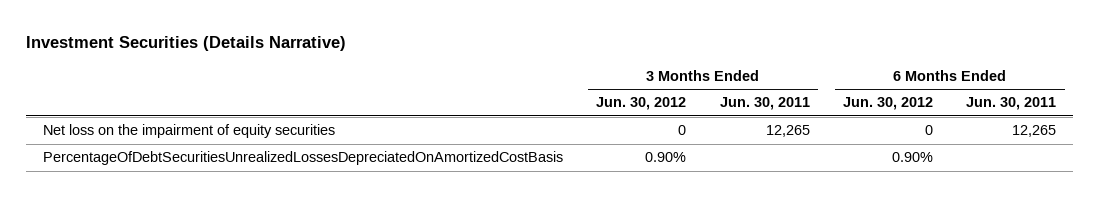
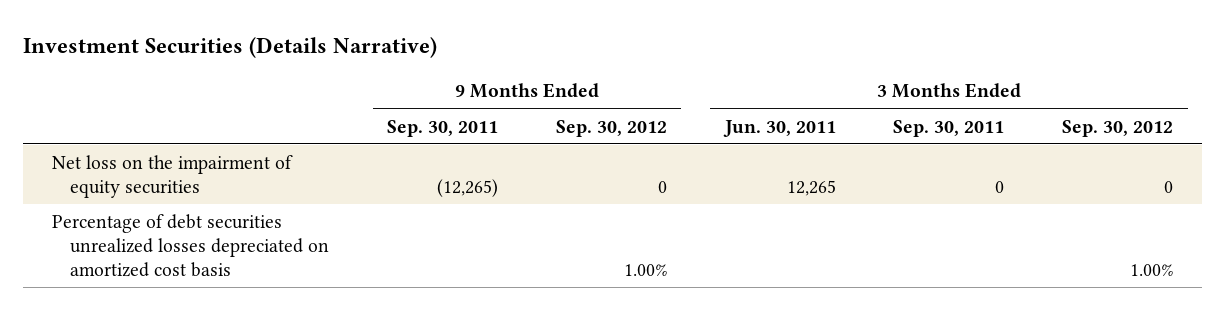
- | 3 Months Ended Jun. 30, 2012 | 3 Months Ended Jun. 30, 2011 | 6 Months Ended Jun. 30, 2012 | 6 Months Ended Jun. 30, 2011
+ | 9 Months Ended Sep. 30, 2011 | 9 Months Ended Sep. 30, 2012 | 3 Months Ended Jun. 30, 2011 | 3 Months Ended Sep. 30, 2011 | 3 Months Ended Sep. 30, 2012
- PercentageOfDebtSecuritiesUnrealizedLossesDepreciatedOnAmortizedCostBasis | 0.90% | | 0.90% |
+ Percentage of debt securities unrealized losses depreciated on amortized cost basis | | 1.00% | | | 1.00%

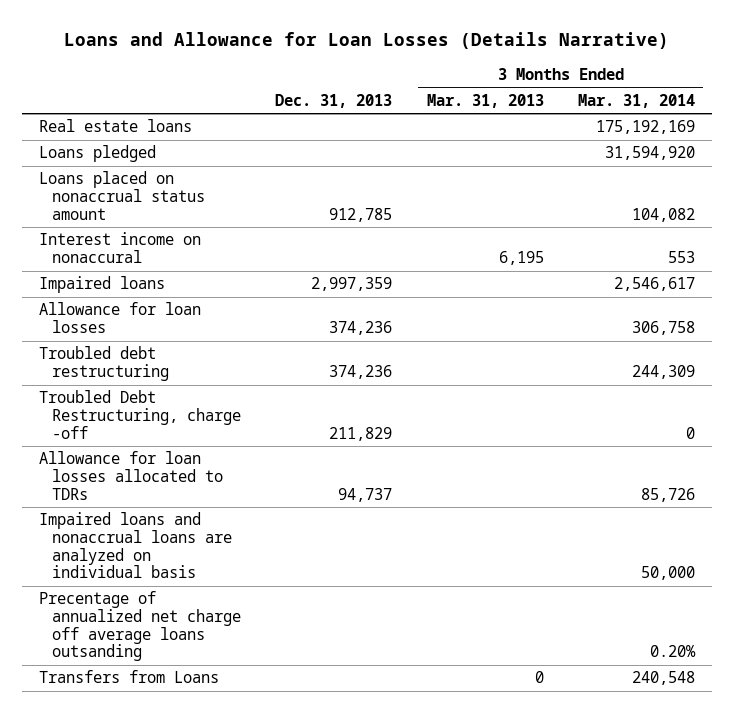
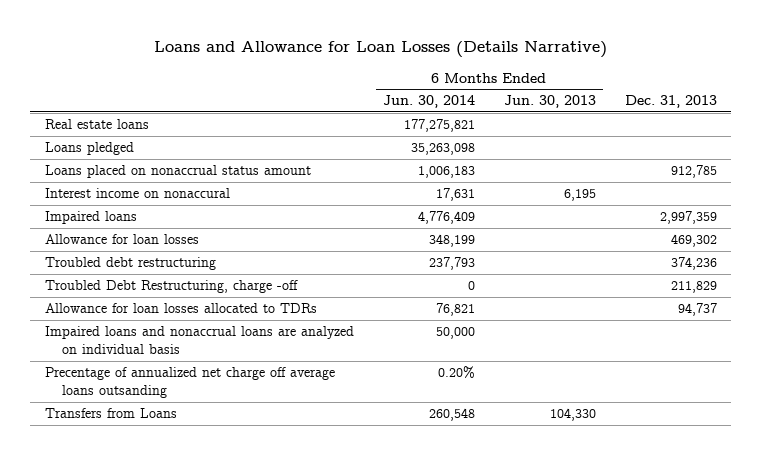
- | Dec. 31, 2013 | 3 Months Ended Mar. 31, 2013 | 3 Months Ended Mar. 31, 2014
+ | 6 Months Ended Jun. 30, 2014 | 6 Months Ended Jun. 30, 2013 | Dec. 31, 2013
- Allowance for loan losses | 374,236 | | 306,758
+ Allowance for loan losses | 348,199 | | 469,302

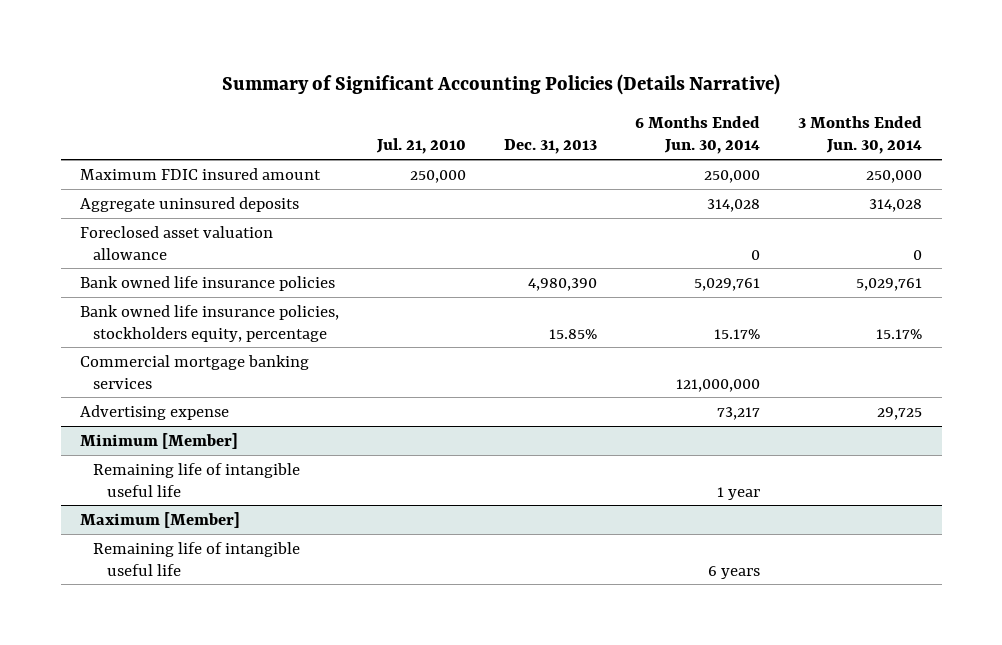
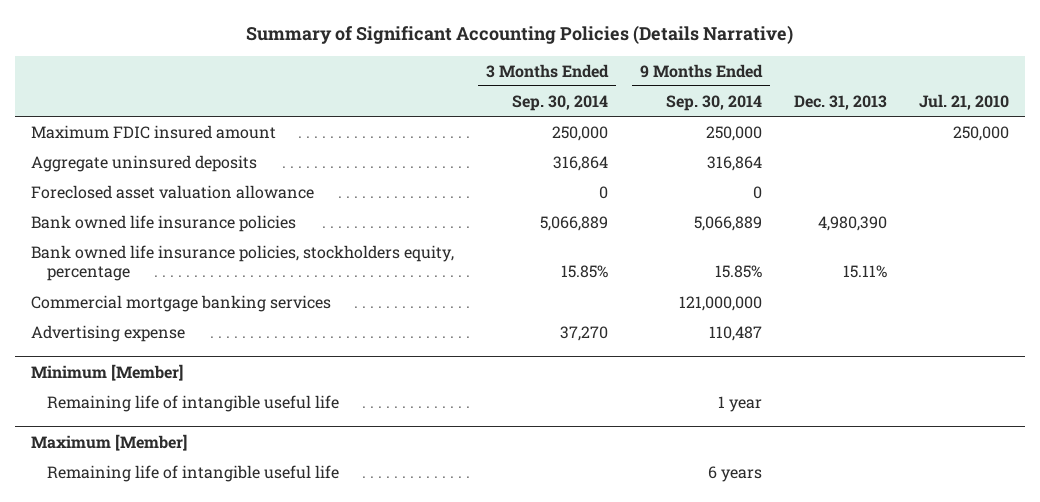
- | Jul. 21, 2010 | Dec. 31, 2013 | 6 Months Ended Jun. 30, 2014 | 3 Months Ended Jun. 30, 2014
+ | 3 Months Ended Sep. 30, 2014 | 9 Months Ended Sep. 30, 2014 | Dec. 31, 2013 | Jul. 21, 2010
- Bank owned life insurance policies, stockholders equity, percentage | | 15.85% | 15.17% | 15.17%
+ Bank owned life insurance policies, stockholders equity, percentage | 15.85% | 15.85% | 15.11% |

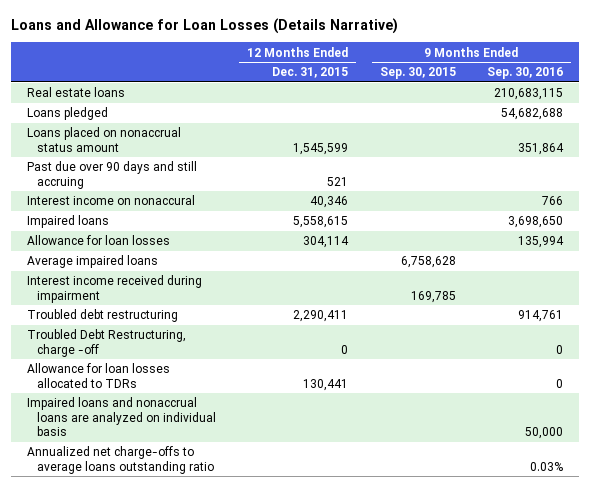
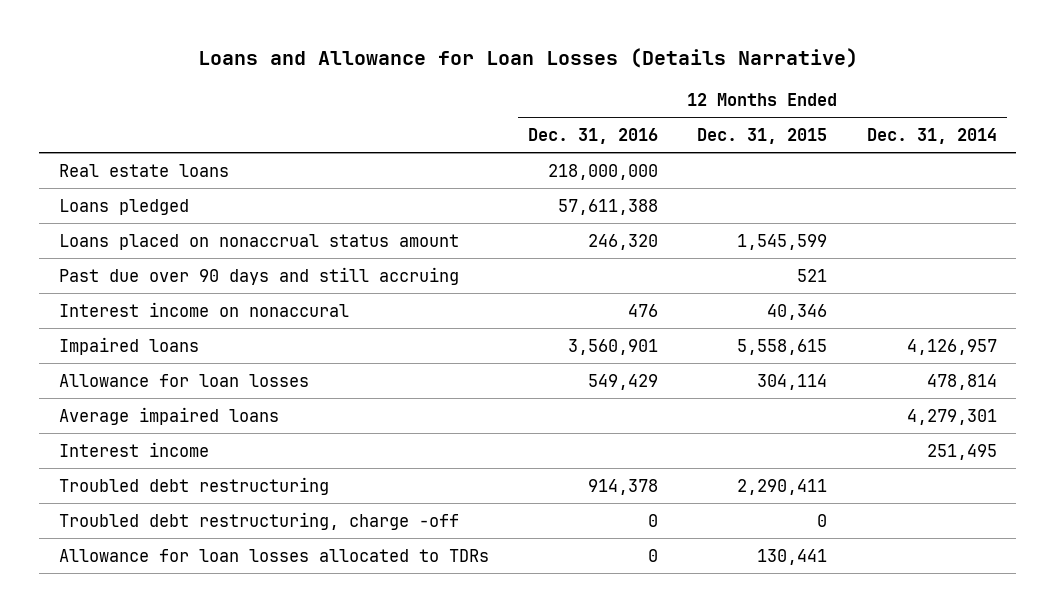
- | 12 Months Ended Dec. 31, 2015 | 9 Months Ended Sep. 30, 2015 | 9 Months Ended Sep. 30, 2016
+ | 12 Months Ended Dec. 31, 2016 | 12 Months Ended Dec. 31, 2015 | 12 Months Ended Dec. 31, 2014
- Interest income received during impairment | | 169,785 |
+ Interest income | | | 251,495
- Troubled Debt Restructuring, charge -off | 0 | | 0
+ Troubled debt restructuring, charge -off | 0 | 0 |
- Impaired loans and nonaccrual loans are analyzed on individual basis | | | 50,000
- Annualized net charge-offs to average loans outstanding ratio | | | 0.03%

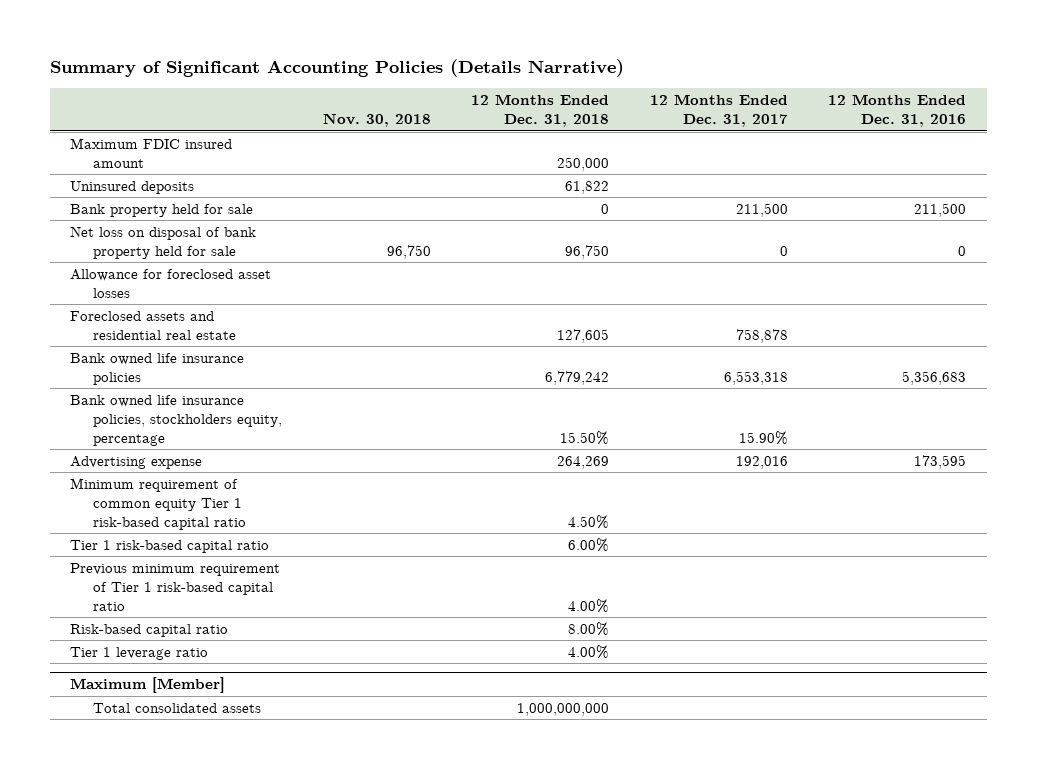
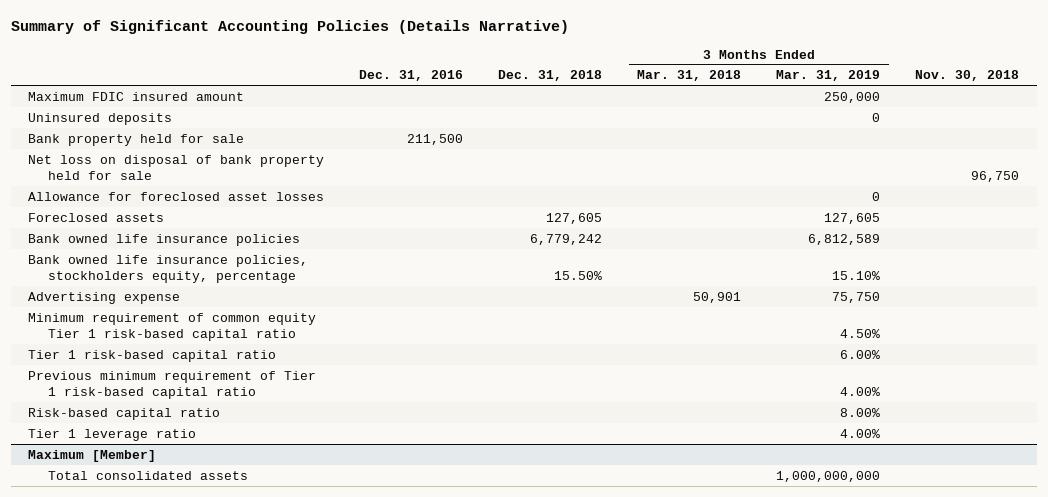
- | Nov. 30, 2018 | 12 Months Ended Dec. 31, 2018 | 12 Months Ended Dec. 31, 2017 | 12 Months Ended Dec. 31, 2016
+ | Dec. 31, 2016 | Dec. 31, 2018 | 3 Months Ended Mar. 31, 2018 | 3 Months Ended Mar. 31, 2019 | Nov. 30, 2018
- Foreclosed assets and residential real estate | | 127,605 | 758,878 |
+ Foreclosed assets | | 127,605 | | 127,605 |

